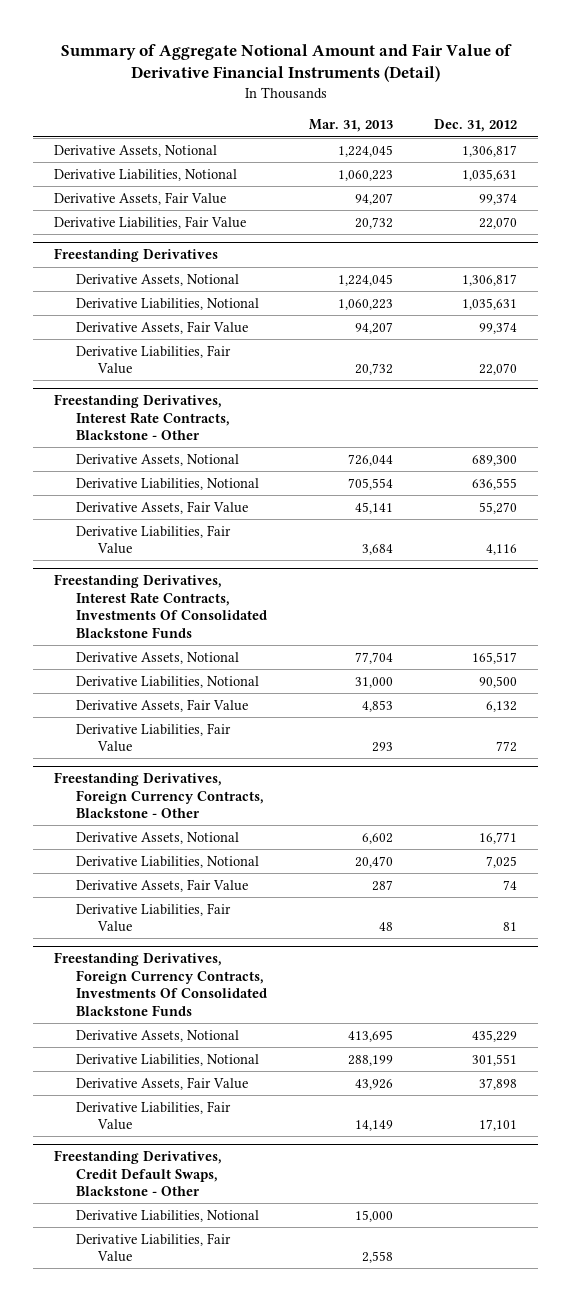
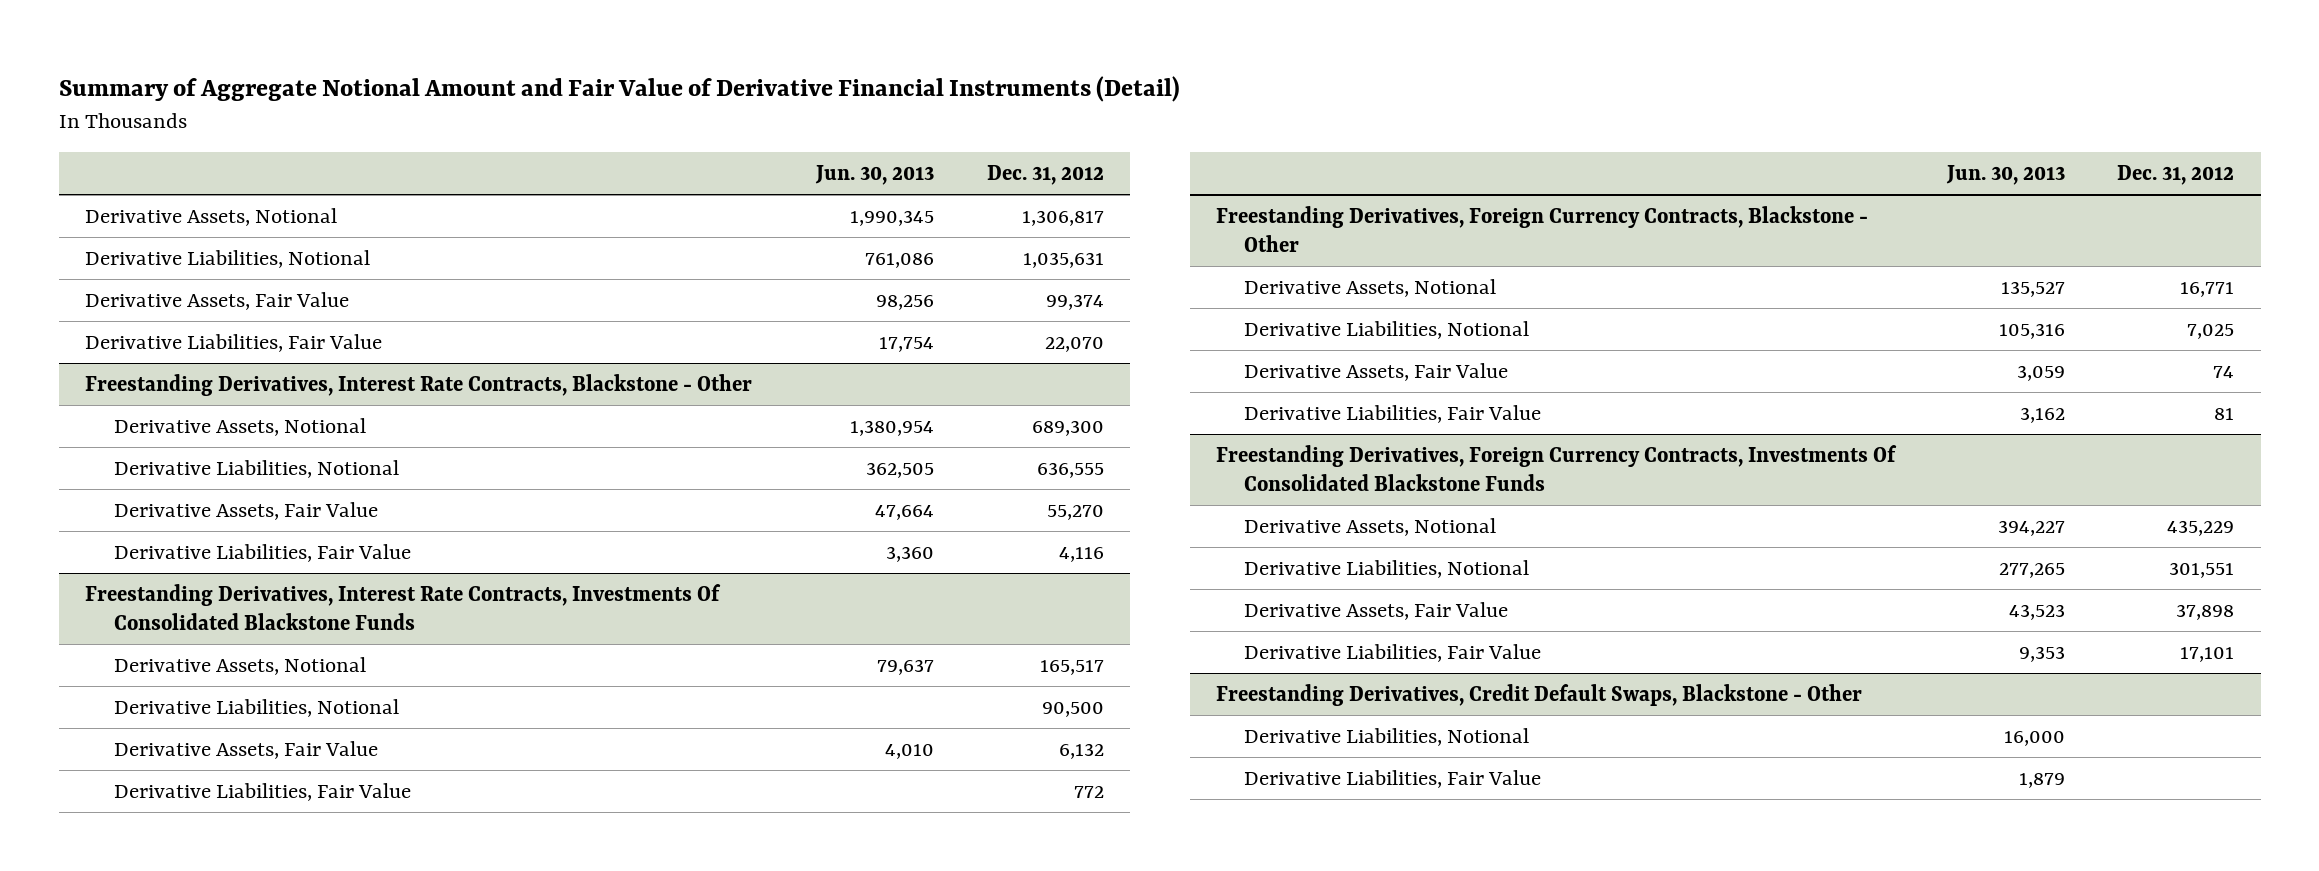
- | Mar. 31, 2013 | Dec. 31, 2012
+ | Jun. 30, 2013 | Dec. 31, 2012
- Freestanding Derivatives
- Derivative Assets, Notional | 1,224,045 | 1,306,817
- Derivative Liabilities, Notional | 1,060,223 | 1,035,631
- Derivative Assets, Fair Value | 94,207 | 99,374
- Derivative Liabilities, Fair Value | 20,732 | 22,070

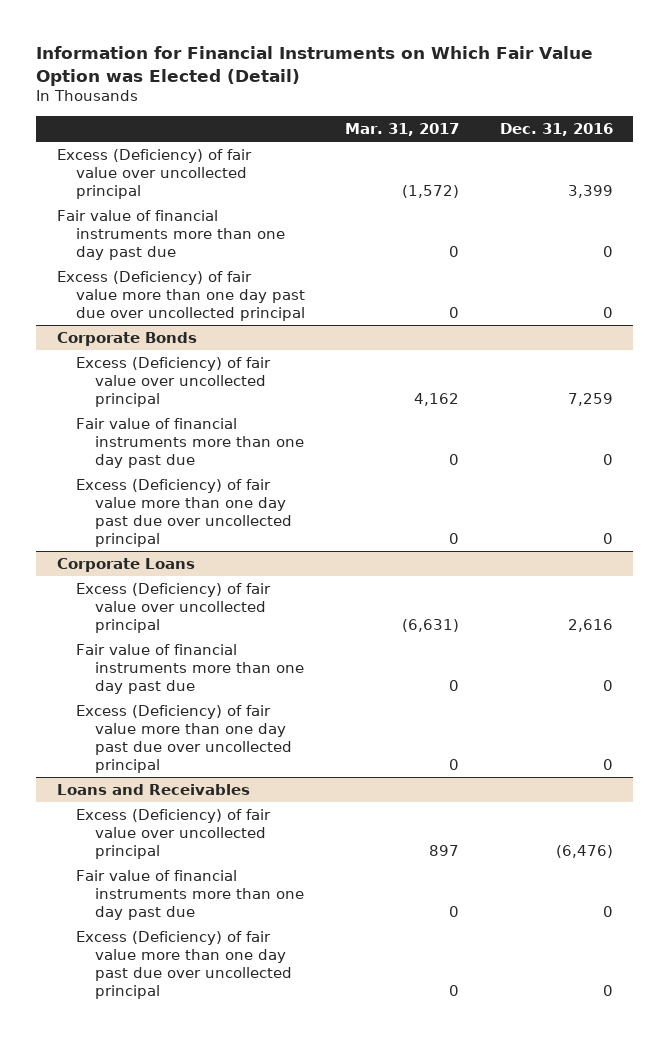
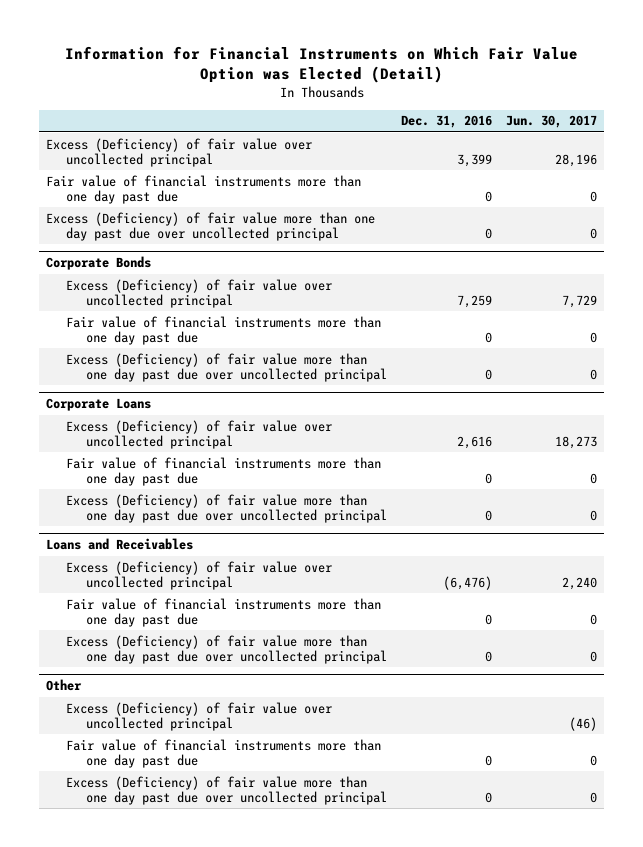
- | Mar. 31, 2017 | Dec. 31, 2016
+ | Dec. 31, 2016 | Jun. 30, 2017
+ Other
+ Excess (Deficiency) of fair value over uncollected principal | | (46)
+ Fair value of financial instruments more than one day past due | 0 | 0
+ Excess (Deficiency) of fair value more than one day past due over uncollected principal | 0 | 0

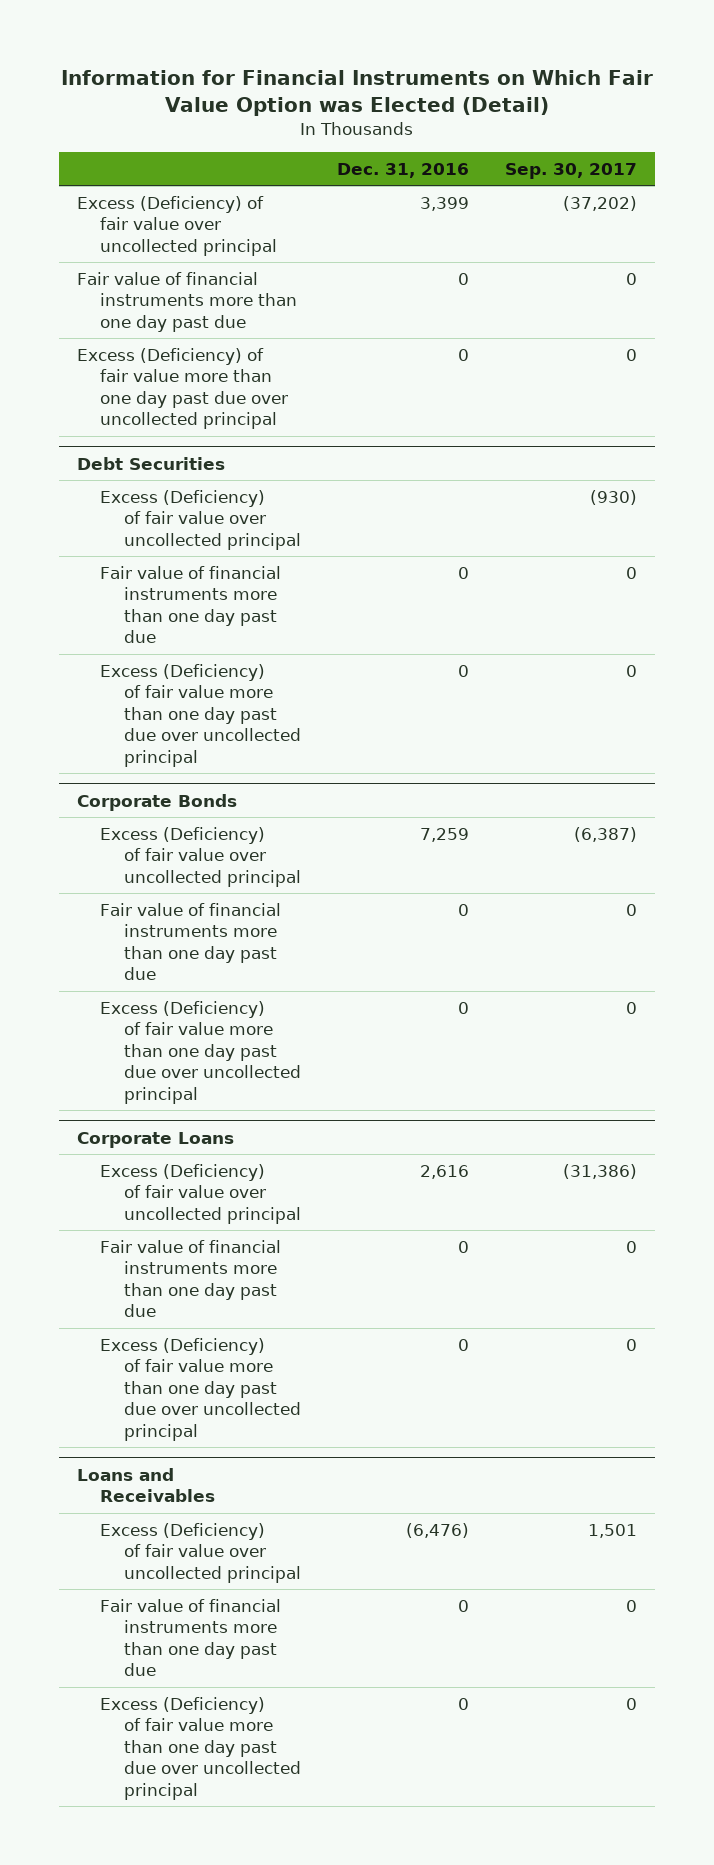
- | Dec. 31, 2016 | Jun. 30, 2017
+ | Dec. 31, 2016 | Sep. 30, 2017
+ Debt Securities
+ Excess (Deficiency) of fair value over uncollected principal | | (930)
+ Fair value of financial instruments more than one day past due | 0 | 0
+ Excess (Deficiency) of fair value more than one day past due over uncollected principal | 0 | 0
- Other
- Excess (Deficiency) of fair value over uncollected principal | | (46)
- Fair value of financial instruments more than one day past due | 0 | 0
- Excess (Deficiency) of fair value more than one day past due over uncollected principal | 0 | 0

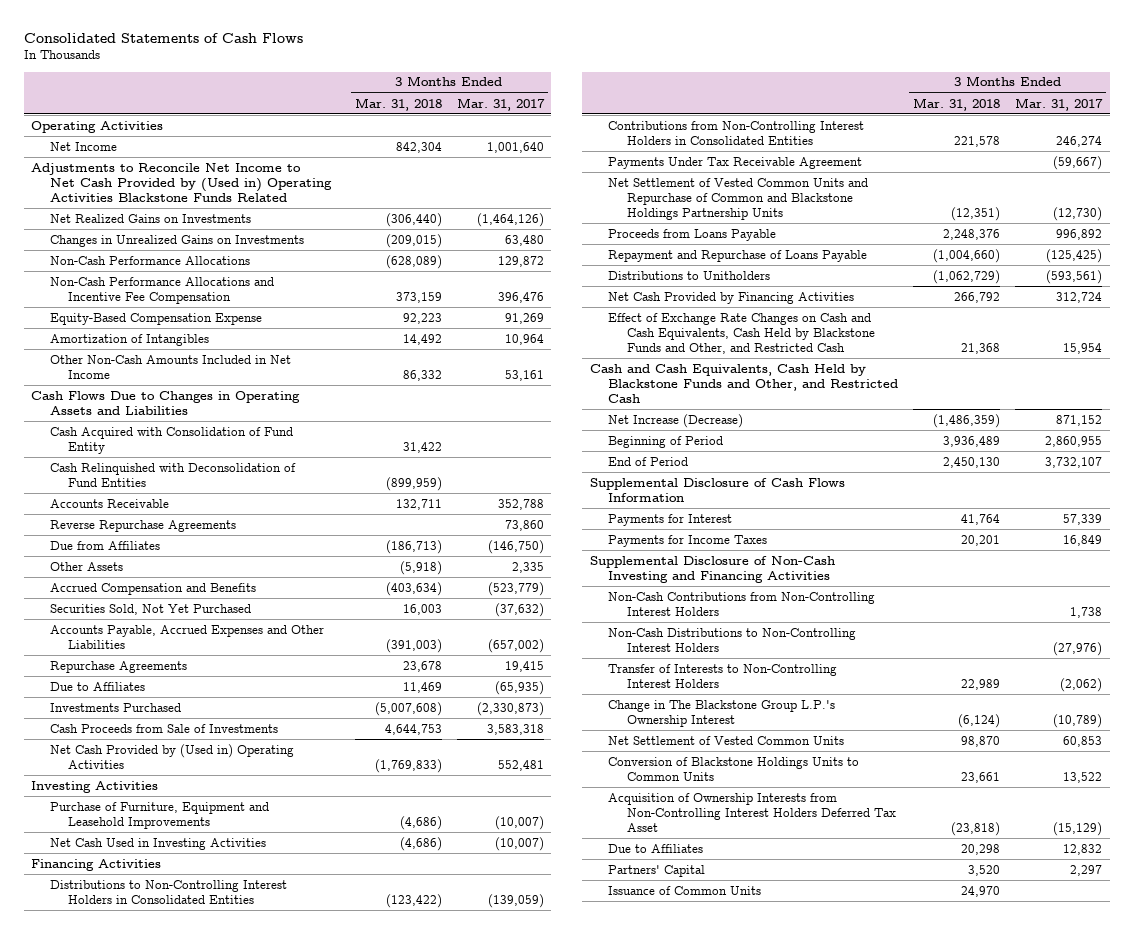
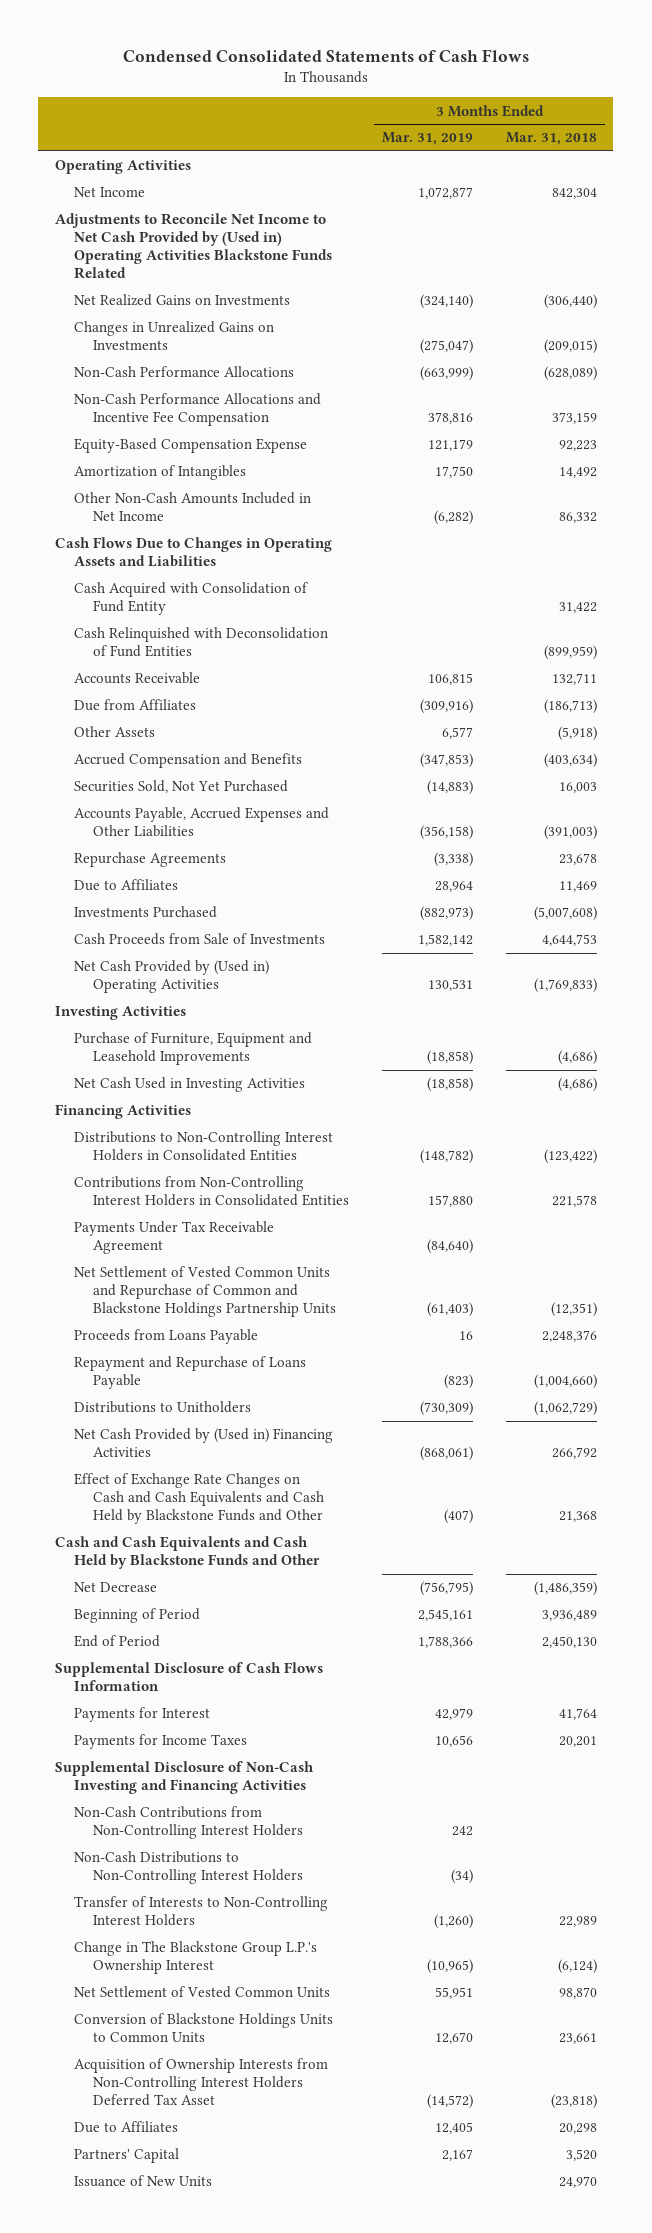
- Consolidated Statements of Cash Flows
+ Condensed Consolidated Statements of Cash Flows
- | 3 Months Ended Mar. 31, 2018 | 3 Months Ended Mar. 31, 2017
+ | 3 Months Ended Mar. 31, 2019 | 3 Months Ended Mar. 31, 2018
- Reverse Repurchase Agreements | | 73,860
- Net Cash Provided by Financing Activities | 266,792 | 312,724
- Effect of Exchange Rate Changes on Cash and Cash Equivalents, Cash Held by Blackstone Funds and Other, and Restricted Cash | 21,368 | 15,954
- Cash and Cash Equivalents, Cash Held by Blackstone Funds and Other, and Restricted Cash
- Net Increase (Decrease) | (1,486,359) | 871,152
+ Net Cash Provided by (Used in) Financing Activities | (868,061) | 266,792
+ Effect of Exchange Rate Changes on Cash and Cash Equivalents and Cash Held by Blackstone Funds and Other | (407) | 21,368
+ Cash and Cash Equivalents and Cash Held by Blackstone Funds and Other
+ Net Decrease | (756,795) | (1,486,359)
- Issuance of Common Units | 24,970 |
+ Issuance of New Units | | 24,970

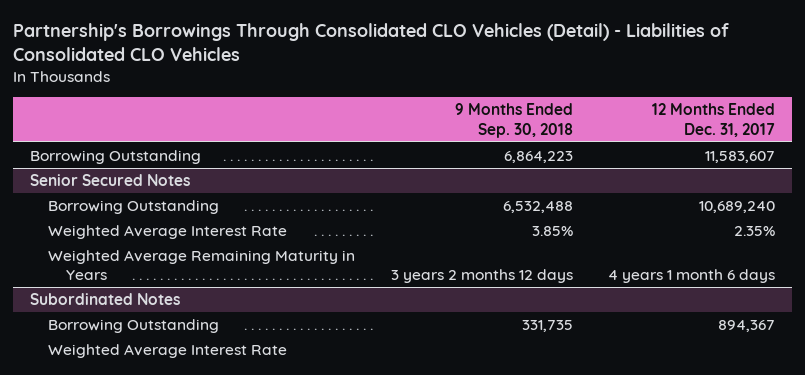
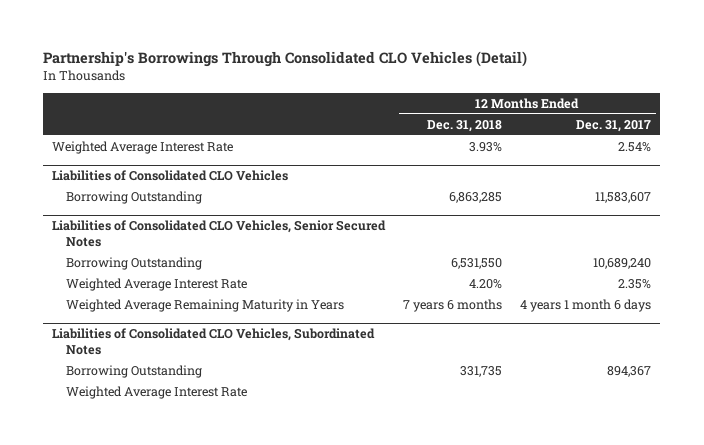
- Partnership's Borrowings Through Consolidated CLO Vehicles (Detail) - Liabilities of Consolidated CLO Vehicles
+ Partnership's Borrowings Through Consolidated CLO Vehicles (Detail)
- | 9 Months Ended Sep. 30, 2018 | 12 Months Ended Dec. 31, 2017
+ | 12 Months Ended Dec. 31, 2018 | 12 Months Ended Dec. 31, 2017
+ Weighted Average Interest Rate | 3.93% | 2.54%
+ Liabilities of Consolidated CLO Vehicles
- Senior Secured Notes
+ Liabilities of Consolidated CLO Vehicles, Senior Secured Notes
- Subordinated Notes
+ Liabilities of Consolidated CLO Vehicles, Subordinated Notes

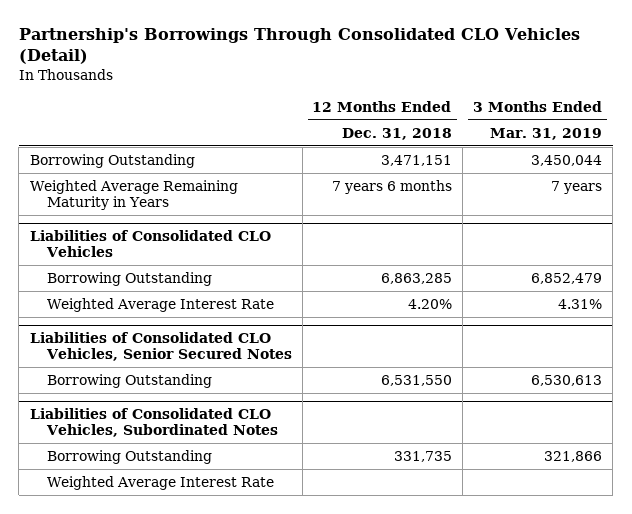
- | 12 Months Ended Dec. 31, 2018 | 12 Months Ended Dec. 31, 2017
+ | 12 Months Ended Dec. 31, 2018 | 3 Months Ended Mar. 31, 2019
- Weighted Average Interest Rate | 3.93% | 2.54%
+ Borrowing Outstanding | 3,471,151 | 3,450,044
+ Weighted Average Remaining Maturity in Years | 7 years 6 months | 7 years
@ Liabilities of Consolidated CLO Vehicles
+ Weighted Average Interest Rate | 4.20% | 4.31%
@ Liabilities of Consolidated CLO Vehicles, Senior Secured Notes
- Weighted Average Interest Rate | 4.20% | 2.35%
- Weighted Average Remaining Maturity in Years | 7 years 6 months | 4 years 1 month 6 days

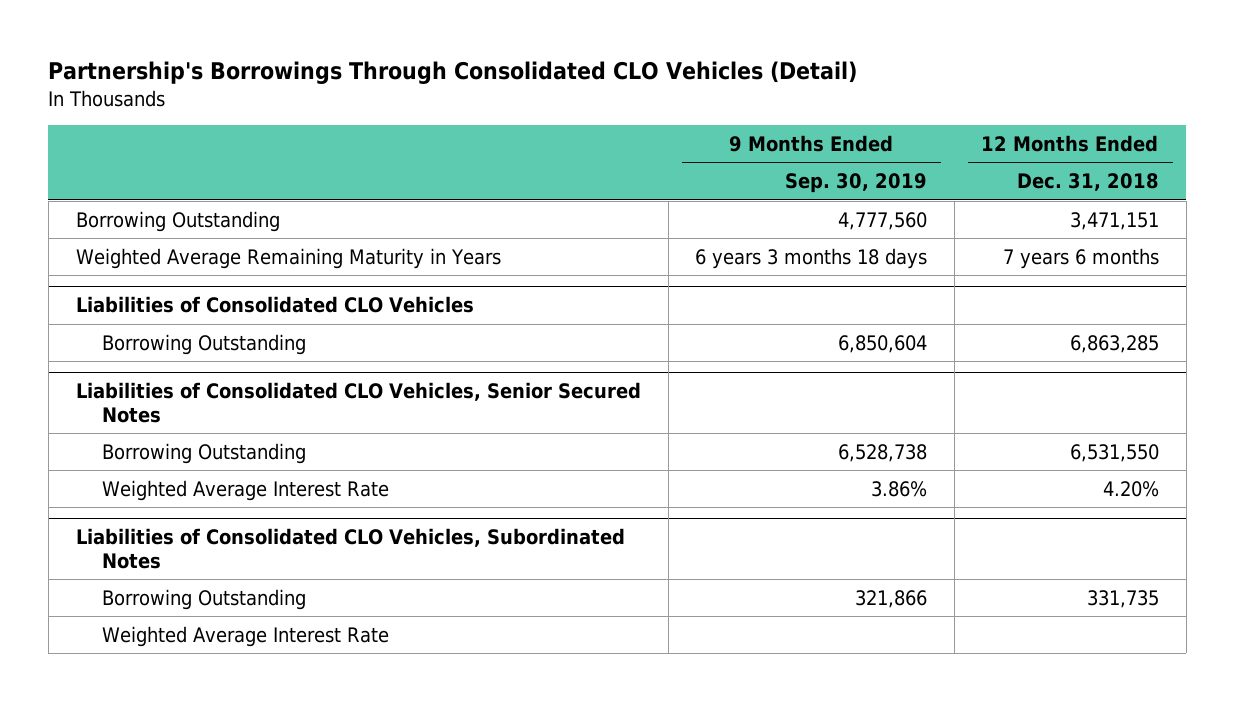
- | 12 Months Ended Dec. 31, 2018 | 3 Months Ended Mar. 31, 2019
+ | 9 Months Ended Sep. 30, 2019 | 12 Months Ended Dec. 31, 2018
@ Liabilities of Consolidated CLO Vehicles
- Weighted Average Interest Rate | 4.20% | 4.31%
@ Liabilities of Consolidated CLO Vehicles, Senior Secured Notes
+ Weighted Average Interest Rate | 3.86% | 4.20%

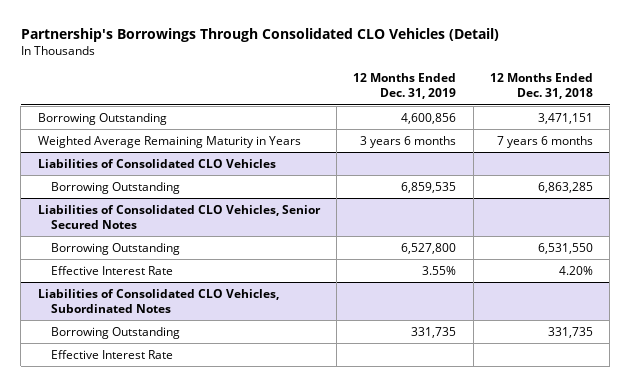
- | 9 Months Ended Sep. 30, 2019 | 12 Months Ended Dec. 31, 2018
+ | 12 Months Ended Dec. 31, 2019 | 12 Months Ended Dec. 31, 2018
@ Liabilities of Consolidated CLO Vehicles, Senior Secured Notes
- Weighted Average Interest Rate | 3.86% | 4.20%
+ Effective Interest Rate | 3.55% | 4.20%
@ Liabilities of Consolidated CLO Vehicles, Subordinated Notes
- Weighted Average Interest Rate
+ Effective Interest Rate

